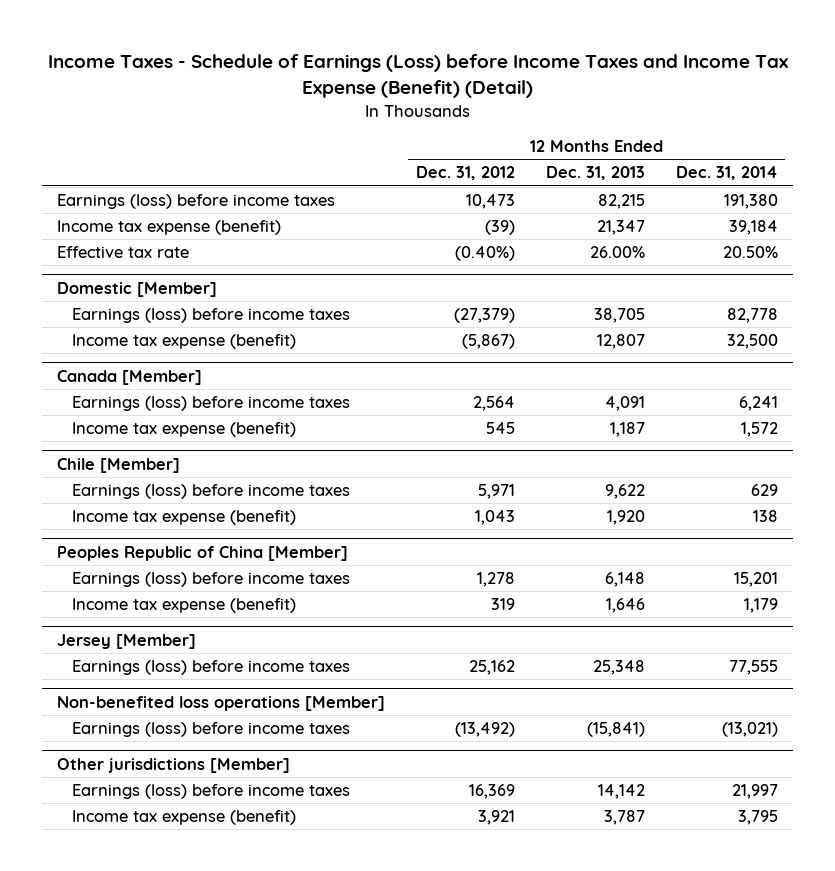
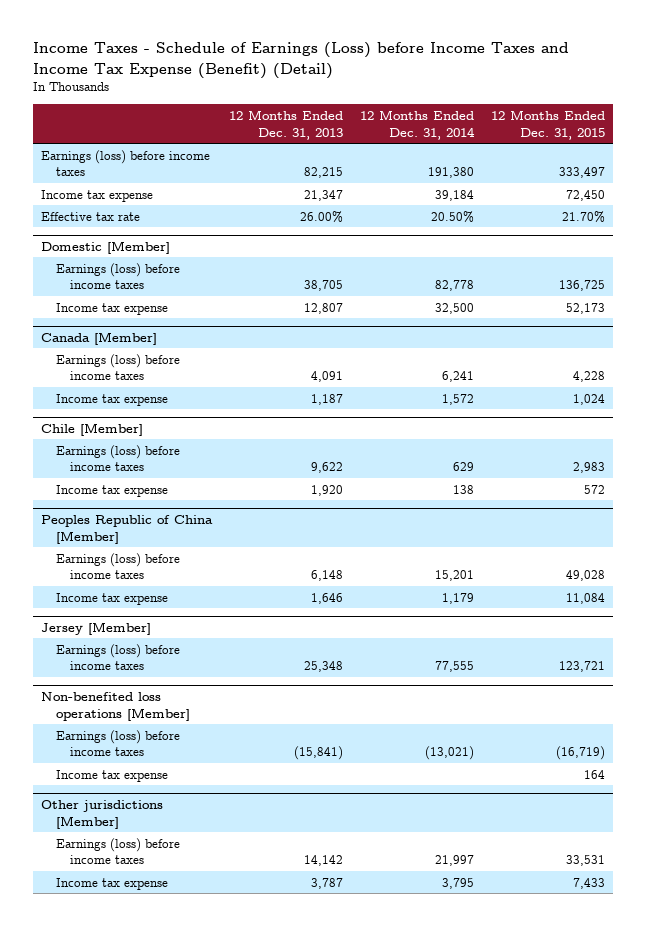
- | 12 Months Ended Dec. 31, 2012 | 12 Months Ended Dec. 31, 2013 | 12 Months Ended Dec. 31, 2014
+ | 12 Months Ended Dec. 31, 2013 | 12 Months Ended Dec. 31, 2014 | 12 Months Ended Dec. 31, 2015
- Income tax expense (benefit) | (39) | 21,347 | 39,184
+ Income tax expense | 21,347 | 39,184 | 72,450
@ Domestic [Member]
- Income tax expense (benefit) | (5,867) | 12,807 | 32,500
+ Income tax expense | 12,807 | 32,500 | 52,173
@ Canada [Member]
- Income tax expense (benefit) | 545 | 1,187 | 1,572
+ Income tax expense | 1,187 | 1,572 | 1,024
@ Chile [Member]
- Income tax expense (benefit) | 1,043 | 1,920 | 138
+ Income tax expense | 1,920 | 138 | 572
@ Peoples Republic of China [Member]
- Income tax expense (benefit) | 319 | 1,646 | 1,179
+ Income tax expense | 1,646 | 1,179 | 11,084
@ Non-benefited loss operations [Member]
+ Income tax expense | | | 164
@ Other jurisdictions [Member]
- Income tax expense (benefit) | 3,921 | 3,787 | 3,795
+ Income tax expense | 3,787 | 3,795 | 7,433

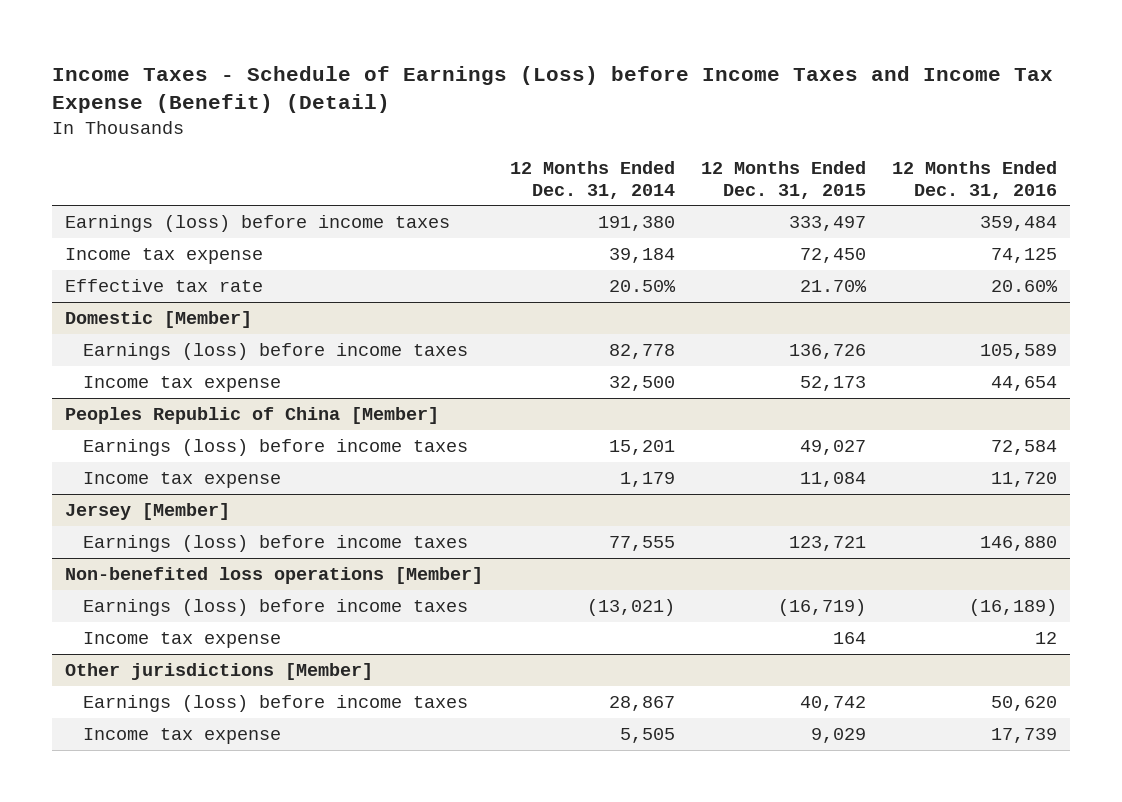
- | 12 Months Ended Dec. 31, 2013 | 12 Months Ended Dec. 31, 2014 | 12 Months Ended Dec. 31, 2015
+ | 12 Months Ended Dec. 31, 2014 | 12 Months Ended Dec. 31, 2015 | 12 Months Ended Dec. 31, 2016
@ Domestic [Member]
- Earnings (loss) before income taxes | 38,705 | 82,778 | 136,725
+ Earnings (loss) before income taxes | 82,778 | 136,726 | 105,589
- Canada [Member]
- Earnings (loss) before income taxes | 4,091 | 6,241 | 4,228
- Income tax expense | 1,187 | 1,572 | 1,024
- Chile [Member]
- Earnings (loss) before income taxes | 9,622 | 629 | 2,983
- Income tax expense | 1,920 | 138 | 572
@ Peoples Republic of China [Member]
- Earnings (loss) before income taxes | 6,148 | 15,201 | 49,028
+ Earnings (loss) before income taxes | 15,201 | 49,027 | 72,584
@ Other jurisdictions [Member]
- Earnings (loss) before income taxes | 14,142 | 21,997 | 33,531
- Income tax expense | 3,787 | 3,795 | 7,433
+ Earnings (loss) before income taxes | 28,867 | 40,742 | 50,620
+ Income tax expense | 5,505 | 9,029 | 17,739

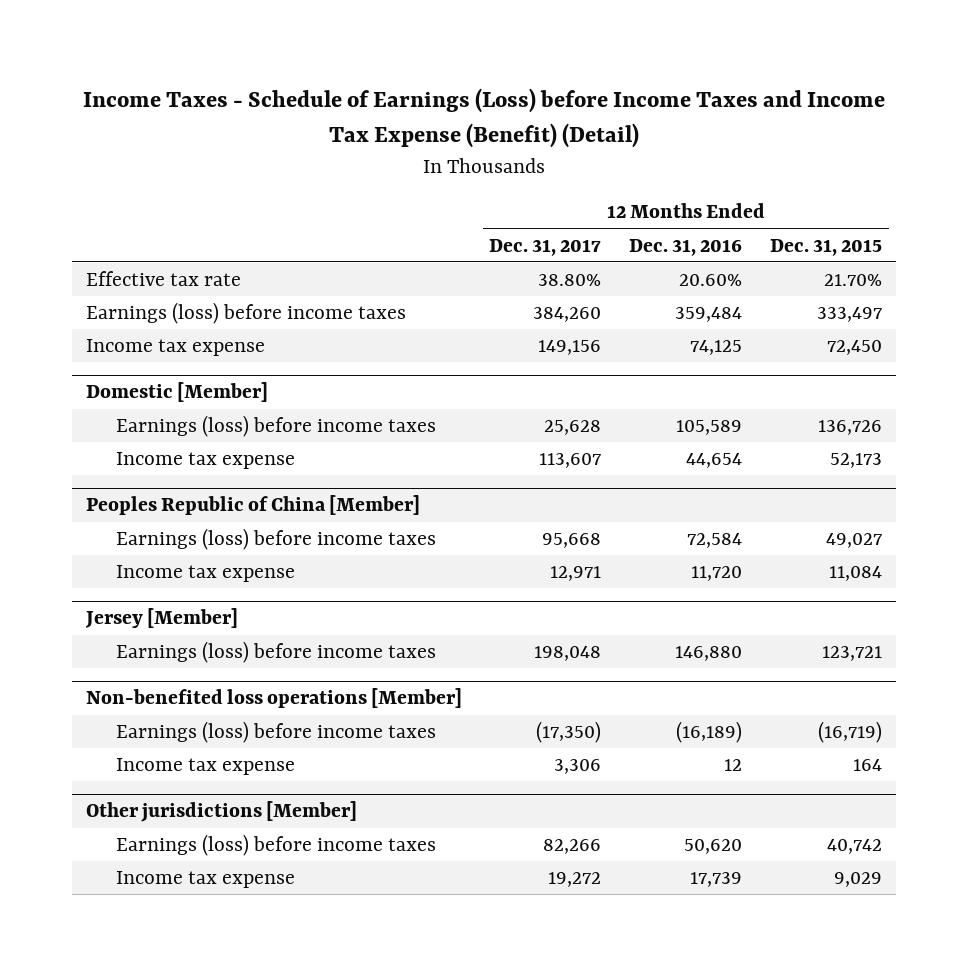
- | 12 Months Ended Dec. 31, 2014 | 12 Months Ended Dec. 31, 2015 | 12 Months Ended Dec. 31, 2016
+ | 12 Months Ended Dec. 31, 2017 | 12 Months Ended Dec. 31, 2016 | 12 Months Ended Dec. 31, 2015
moved up: Effective tax rate | 38.80% | 20.60% | 21.70%

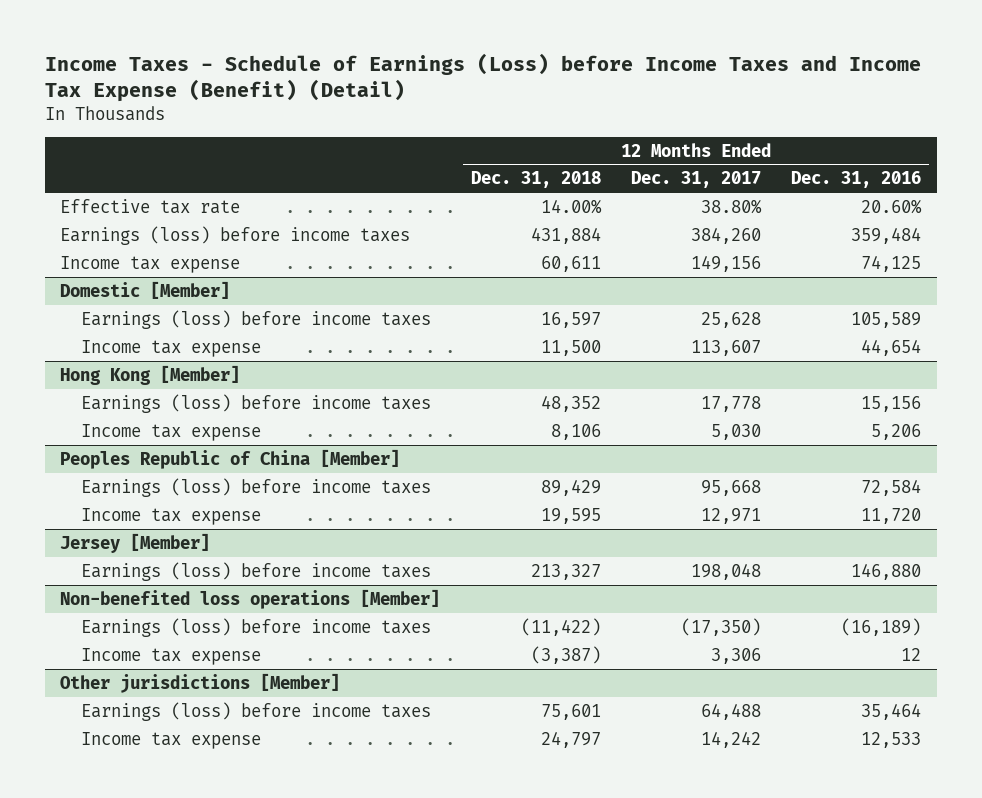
- | 12 Months Ended Dec. 31, 2017 | 12 Months Ended Dec. 31, 2016 | 12 Months Ended Dec. 31, 2015
+ | 12 Months Ended Dec. 31, 2018 | 12 Months Ended Dec. 31, 2017 | 12 Months Ended Dec. 31, 2016
+ Hong Kong [Member]
+ Earnings (loss) before income taxes | 48,352 | 17,778 | 15,156
+ Income tax expense | 8,106 | 5,030 | 5,206
@ Other jurisdictions [Member]
- Earnings (loss) before income taxes | 82,266 | 50,620 | 40,742
- Income tax expense | 19,272 | 17,739 | 9,029
+ Earnings (loss) before income taxes | 75,601 | 64,488 | 35,464
+ Income tax expense | 24,797 | 14,242 | 12,533

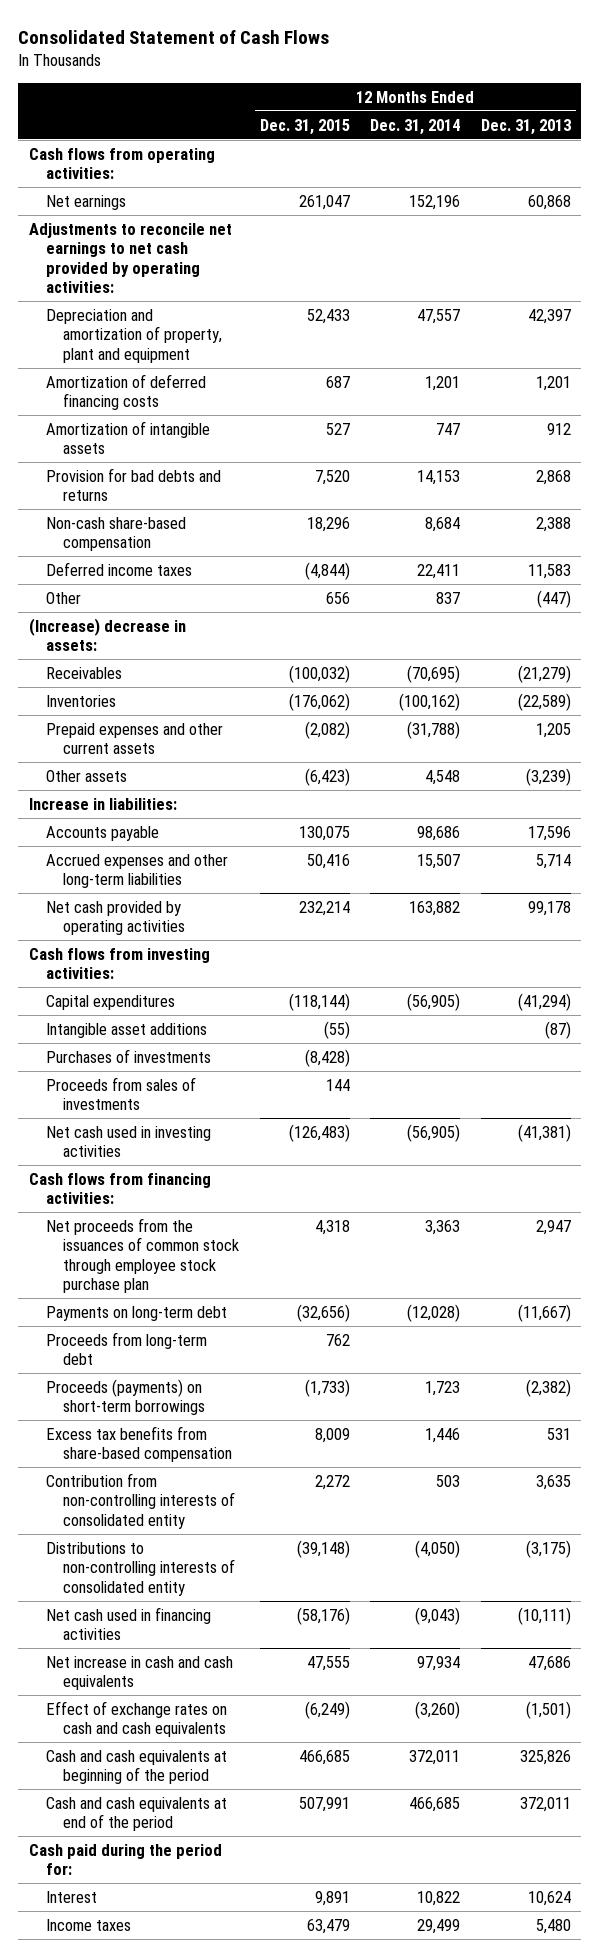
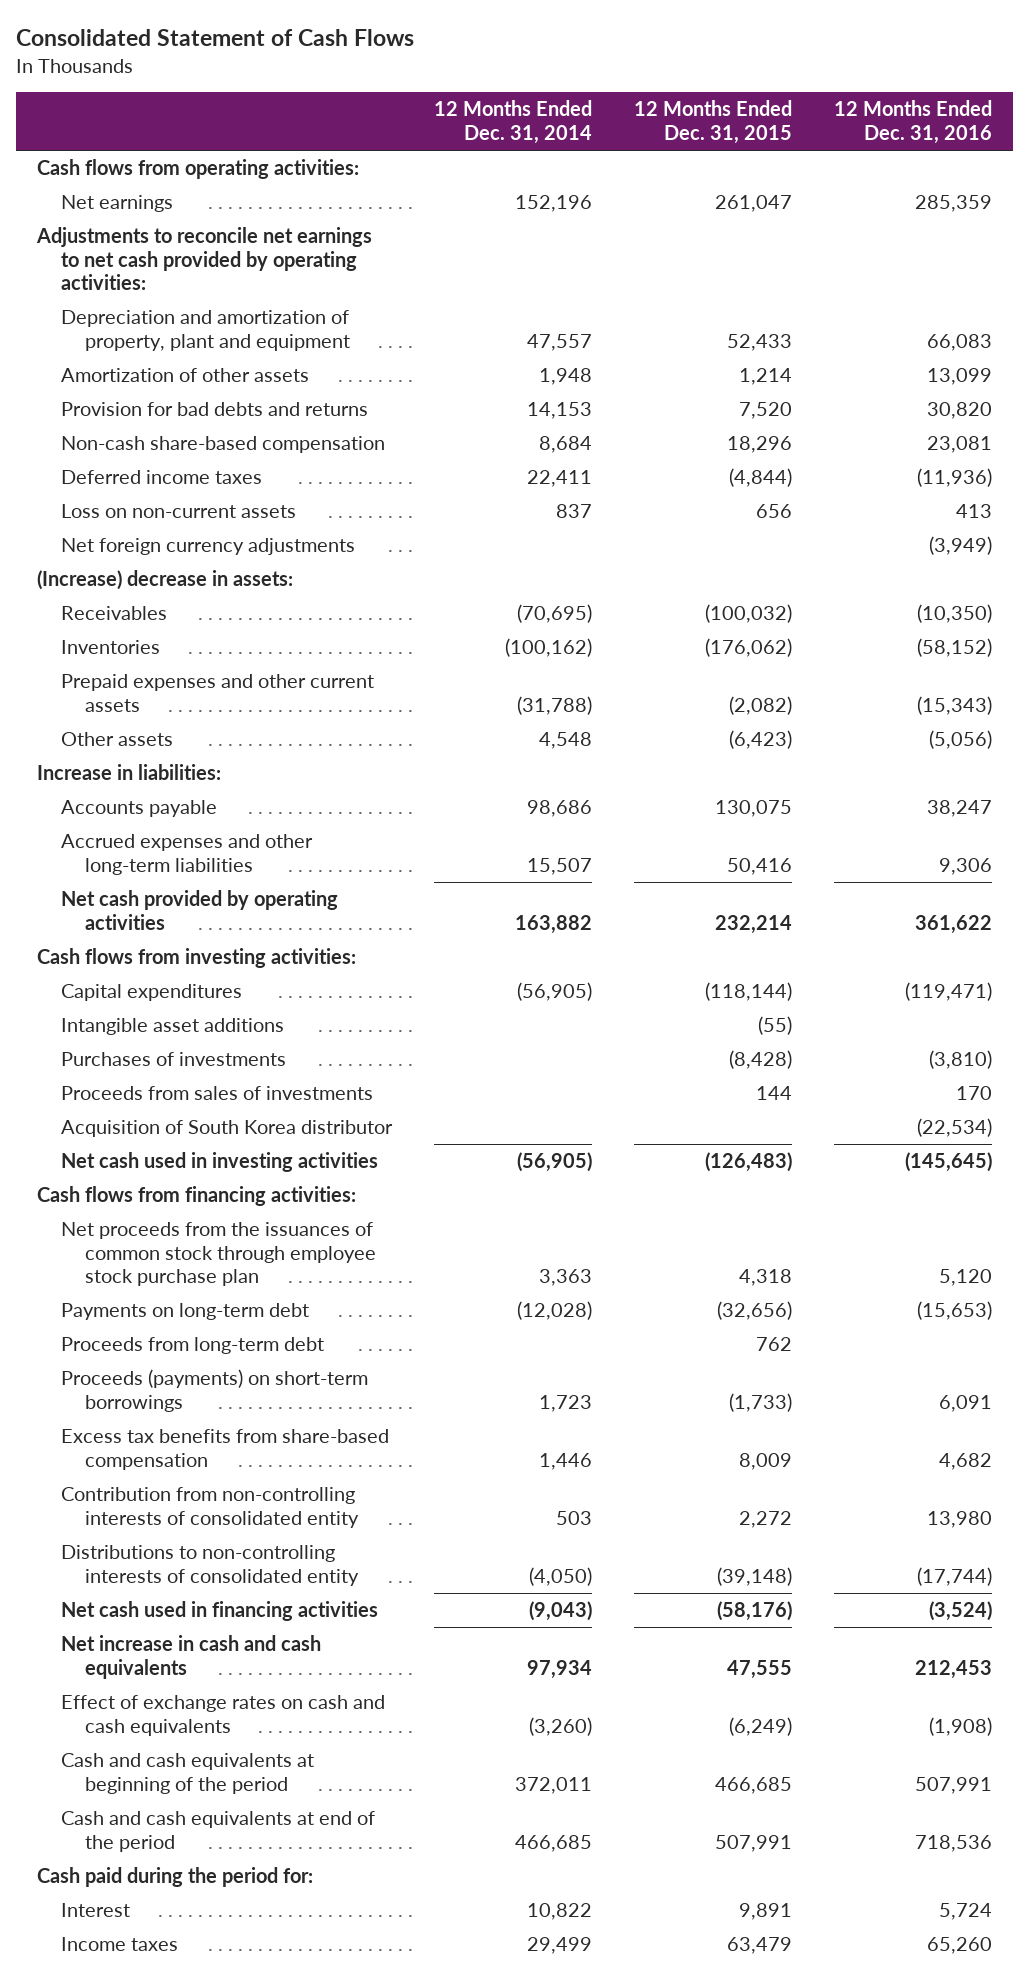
- | 12 Months Ended Dec. 31, 2015 | 12 Months Ended Dec. 31, 2014 | 12 Months Ended Dec. 31, 2013
+ | 12 Months Ended Dec. 31, 2014 | 12 Months Ended Dec. 31, 2015 | 12 Months Ended Dec. 31, 2016
- Amortization of deferred financing costs | 687 | 1,201 | 1,201
- Amortization of intangible assets | 527 | 747 | 912
+ Amortization of other assets | 1,948 | 1,214 | 13,099
- Other | 656 | 837 | (447)
+ Loss on non-current assets | 837 | 656 | 413
+ Net foreign currency adjustments | | | (3,949)
+ Acquisition of South Korea distributor | | | (22,534)

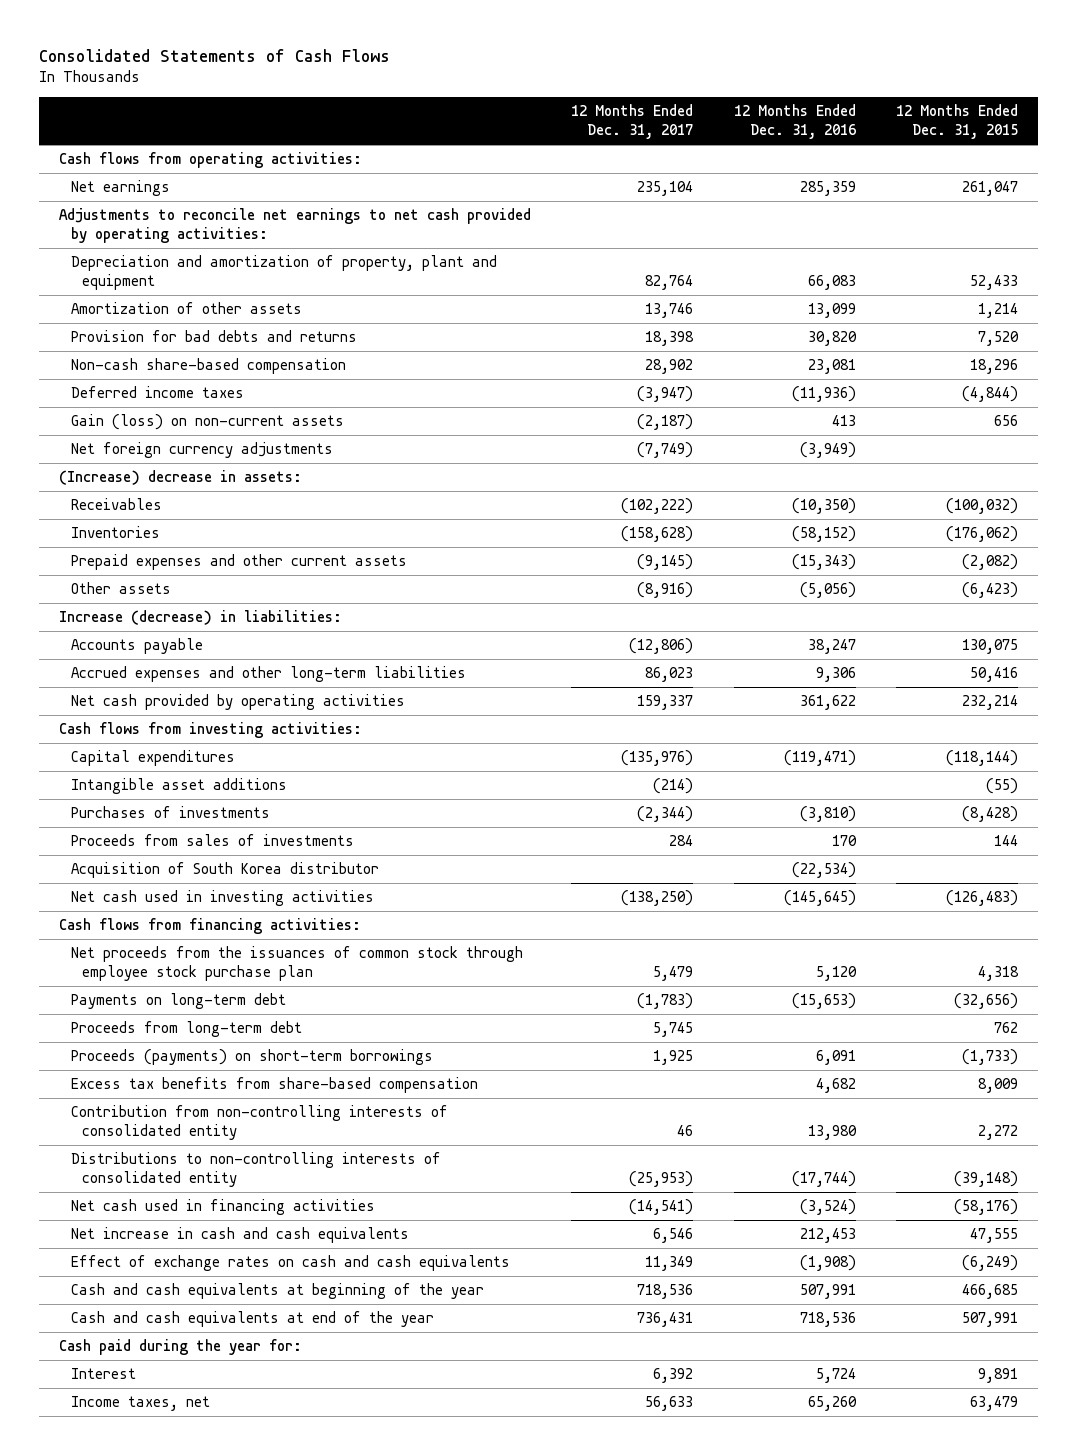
- Consolidated Statement of Cash Flows
+ Consolidated Statements of Cash Flows
- | 12 Months Ended Dec. 31, 2014 | 12 Months Ended Dec. 31, 2015 | 12 Months Ended Dec. 31, 2016
+ | 12 Months Ended Dec. 31, 2017 | 12 Months Ended Dec. 31, 2016 | 12 Months Ended Dec. 31, 2015
- Loss on non-current assets | 837 | 656 | 413
+ Gain (loss) on non-current assets | (2,187) | 413 | 656
- Increase in liabilities:
+ Increase (decrease) in liabilities:
- Cash and cash equivalents at beginning of the period | 372,011 | 466,685 | 507,991
- Cash and cash equivalents at end of the period | 466,685 | 507,991 | 718,536
- Cash paid during the period for:
+ Cash and cash equivalents at beginning of the year | 718,536 | 507,991 | 466,685
+ Cash and cash equivalents at end of the year | 736,431 | 718,536 | 507,991
+ Cash paid during the year for:
- Income taxes | 29,499 | 63,479 | 65,260
+ Income taxes, net | 56,633 | 65,260 | 63,479

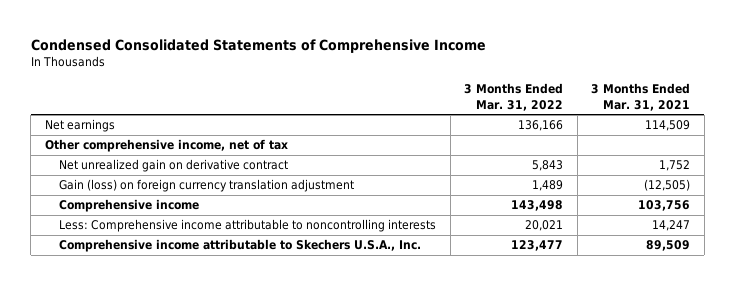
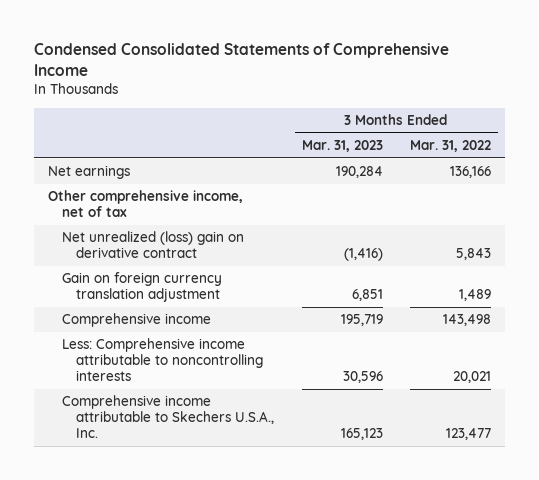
- | 3 Months Ended Mar. 31, 2022 | 3 Months Ended Mar. 31, 2021
+ | 3 Months Ended Mar. 31, 2023 | 3 Months Ended Mar. 31, 2022
- Net unrealized gain on derivative contract | 5,843 | 1,752
- Gain (loss) on foreign currency translation adjustment | 1,489 | (12,505)
+ Net unrealized (loss) gain on derivative contract | (1,416) | 5,843
+ Gain on foreign currency translation adjustment | 6,851 | 1,489

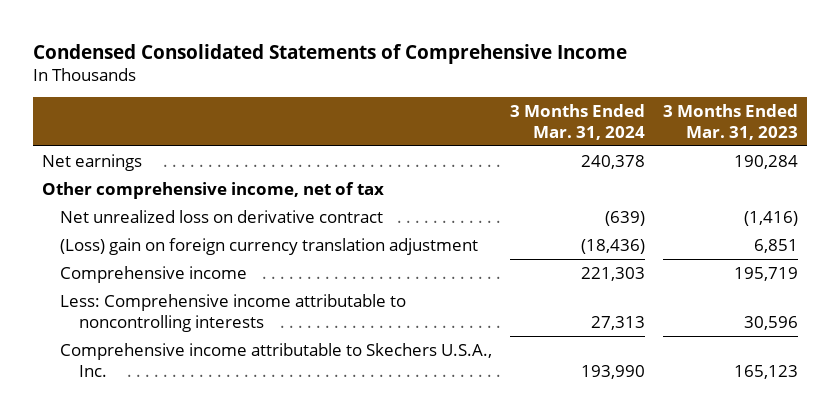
- | 3 Months Ended Mar. 31, 2023 | 3 Months Ended Mar. 31, 2022
+ | 3 Months Ended Mar. 31, 2024 | 3 Months Ended Mar. 31, 2023
- Net unrealized (loss) gain on derivative contract | (1,416) | 5,843
- Gain on foreign currency translation adjustment | 6,851 | 1,489
+ Net unrealized loss on derivative contract | (639) | (1,416)
+ (Loss) gain on foreign currency translation adjustment | (18,436) | 6,851

